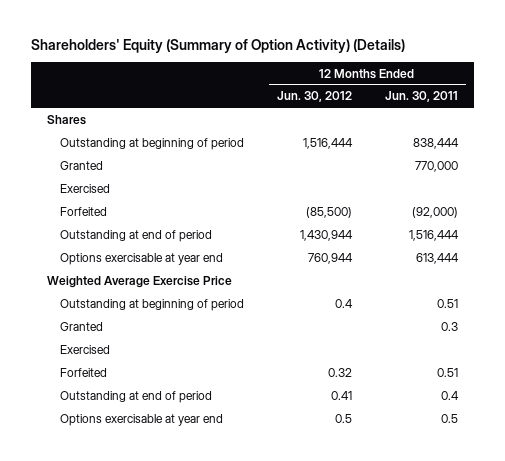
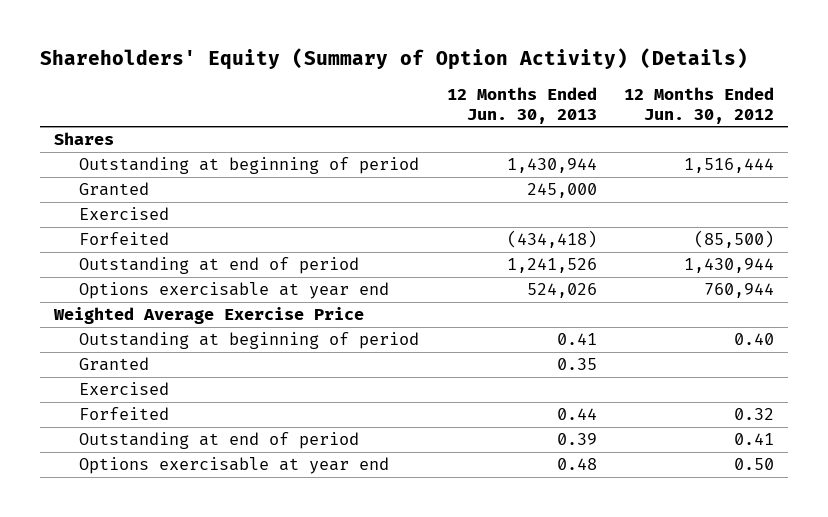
- | 12 Months Ended Jun. 30, 2012 | 12 Months Ended Jun. 30, 2011
+ | 12 Months Ended Jun. 30, 2013 | 12 Months Ended Jun. 30, 2012
- Outstanding at beginning of period | 0.4 | 0.51
+ Outstanding at beginning of period | 0.41 | 0.40
- Options exercisable at year end | 0.5 | 0.5
+ Options exercisable at year end | 0.48 | 0.50

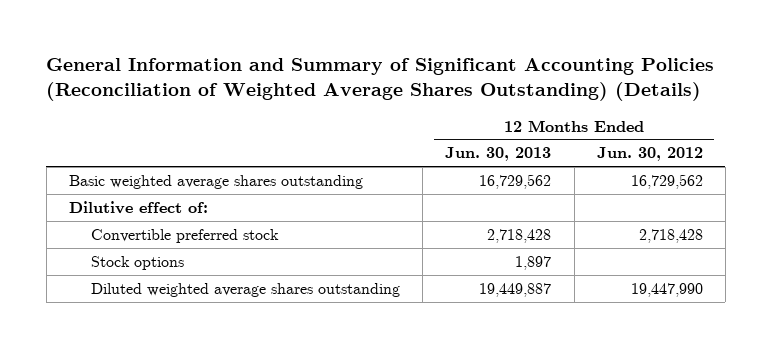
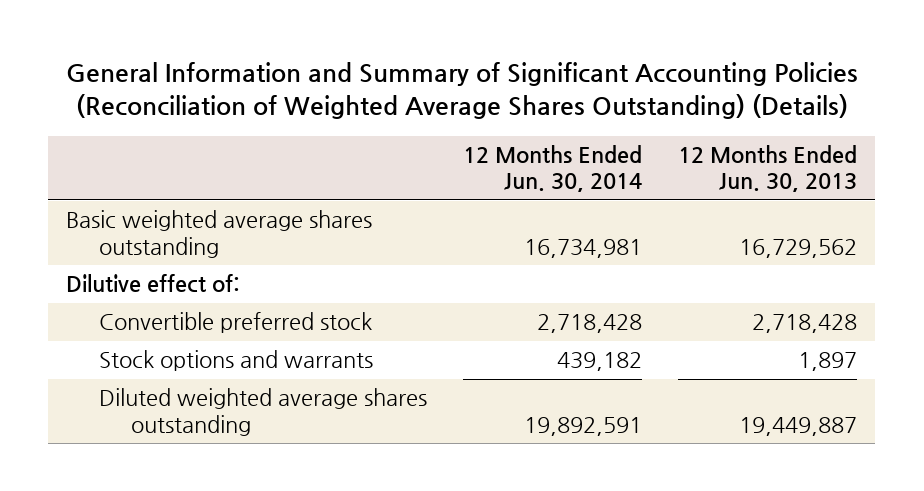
- | 12 Months Ended Jun. 30, 2013 | 12 Months Ended Jun. 30, 2012
+ | 12 Months Ended Jun. 30, 2014 | 12 Months Ended Jun. 30, 2013
- Stock options | 1,897 |
+ Stock options and warrants | 439,182 | 1,897

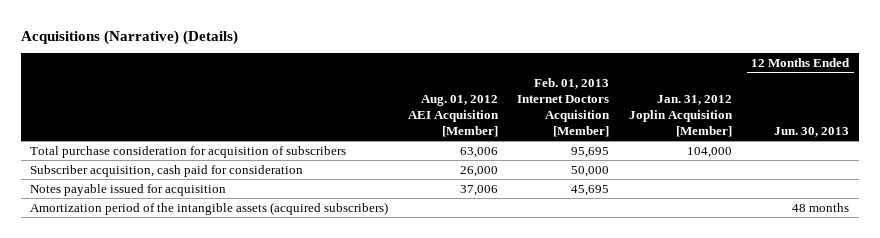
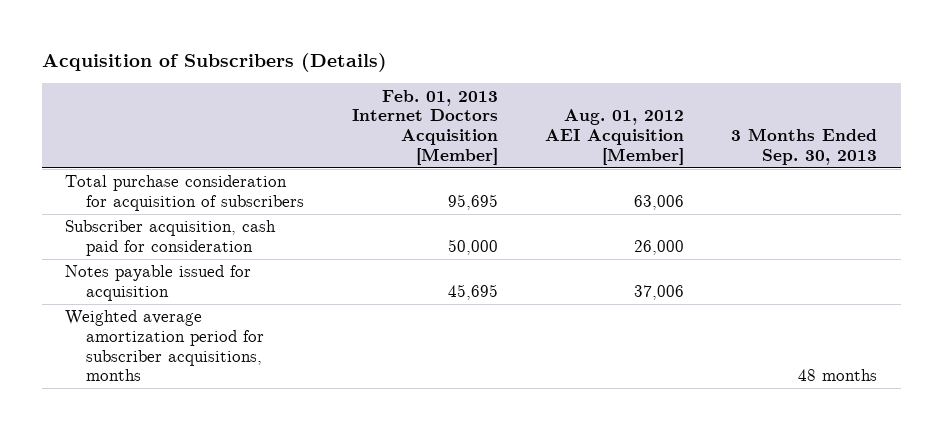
- Acquisitions (Narrative) (Details)
+ Acquisition of Subscribers (Details)
- | Aug. 01, 2012 AEI Acquisition [Member] | Feb. 01, 2013 Internet Doctors Acquisition [Member] | Jan. 31, 2012 Joplin Acquisition [Member] | 12 Months Ended Jun. 30, 2013
+ | Feb. 01, 2013 Internet Doctors Acquisition [Member] | Aug. 01, 2012 AEI Acquisition [Member] | 3 Months Ended Sep. 30, 2013
- Amortization period of the intangible assets (acquired subscribers) | | | | 48 months
+ Weighted average amortization period for subscriber acquisitions, months | | | 48 months

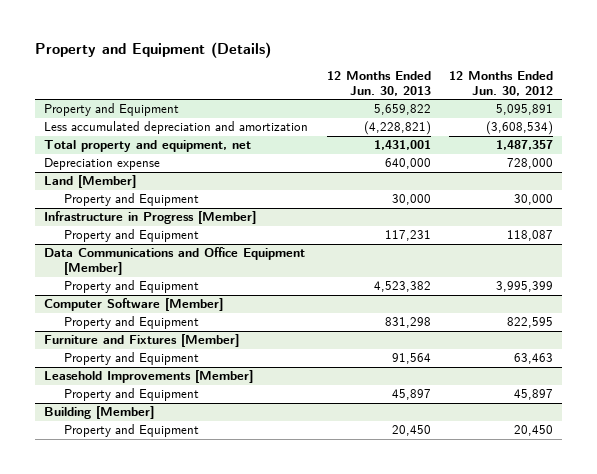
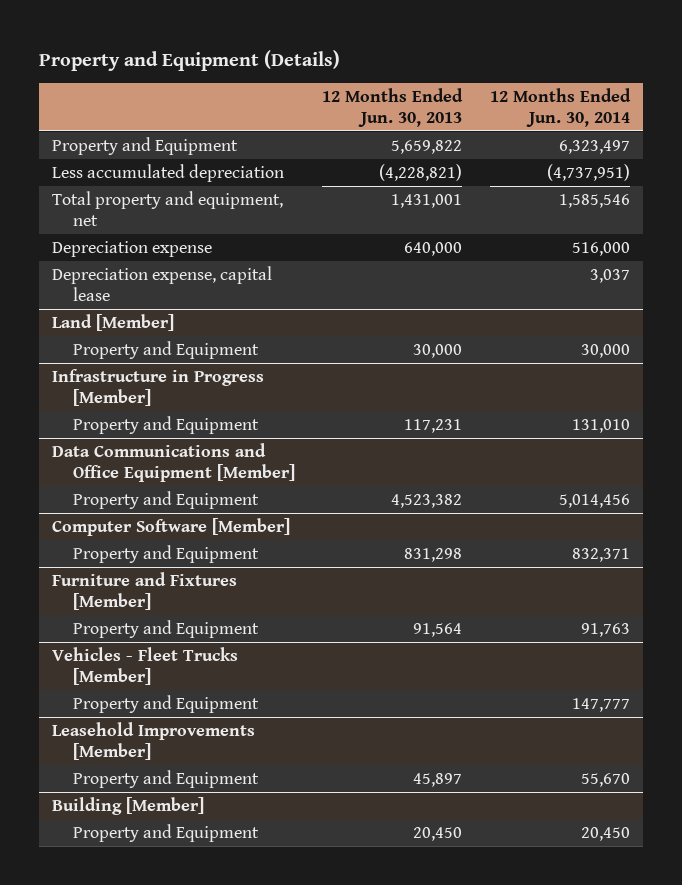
- | 12 Months Ended Jun. 30, 2013 | 12 Months Ended Jun. 30, 2012
+ | 12 Months Ended Jun. 30, 2013 | 12 Months Ended Jun. 30, 2014
- Less accumulated depreciation and amortization | (4,228,821) | (3,608,534)
+ Less accumulated depreciation | (4,228,821) | (4,737,951)
+ Depreciation expense, capital lease | | 3,037
+ Vehicles - Fleet Trucks [Member]
+ Property and Equipment | | 147,777

